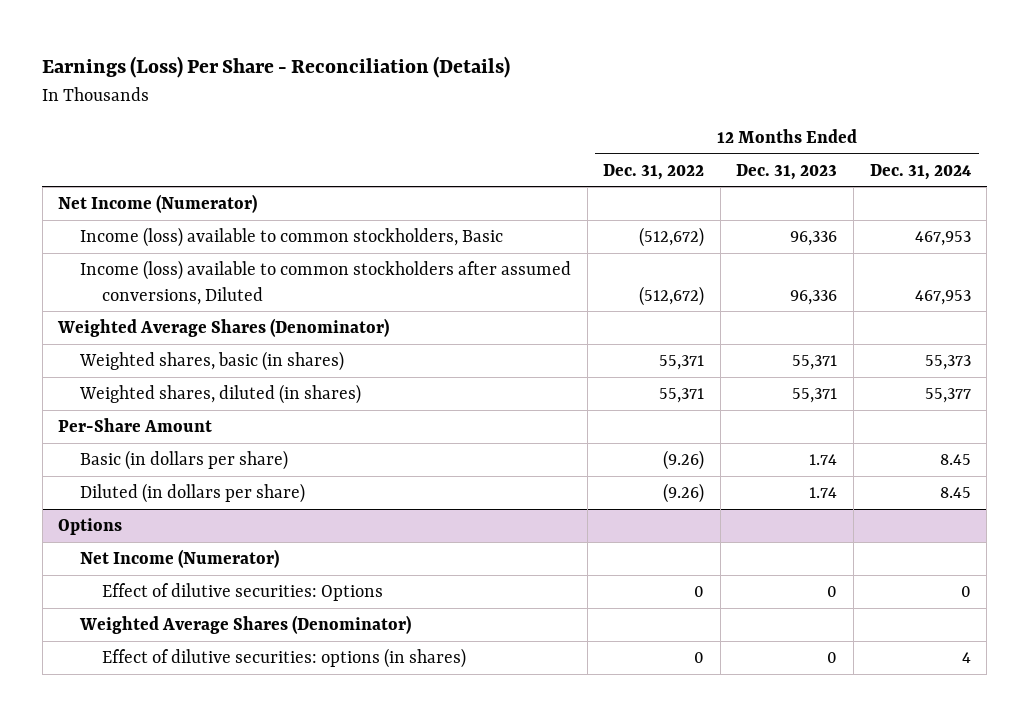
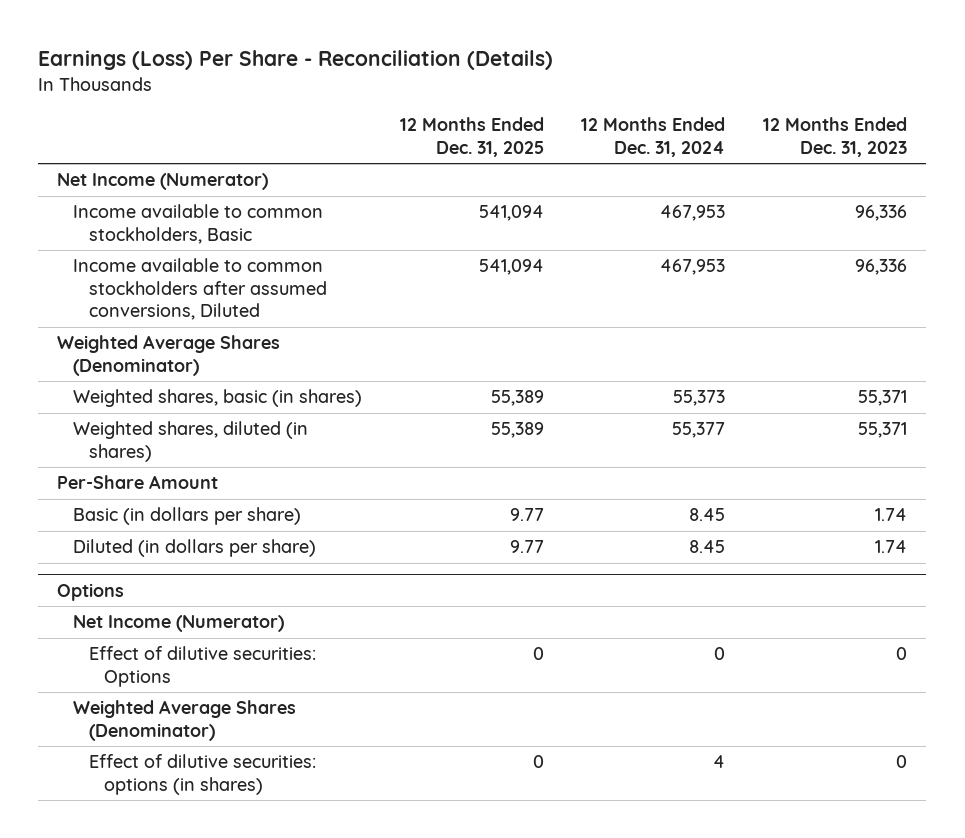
- | 12 Months Ended Dec. 31, 2022 | 12 Months Ended Dec. 31, 2023 | 12 Months Ended Dec. 31, 2024
+ | 12 Months Ended Dec. 31, 2025 | 12 Months Ended Dec. 31, 2024 | 12 Months Ended Dec. 31, 2023
- Income (loss) available to common stockholders, Basic | (512,672) | 96,336 | 467,953
- Income (loss) available to common stockholders after assumed conversions, Diluted | (512,672) | 96,336 | 467,953
+ Income available to common stockholders, Basic | 541,094 | 467,953 | 96,336
+ Income available to common stockholders after assumed conversions, Diluted | 541,094 | 467,953 | 96,336

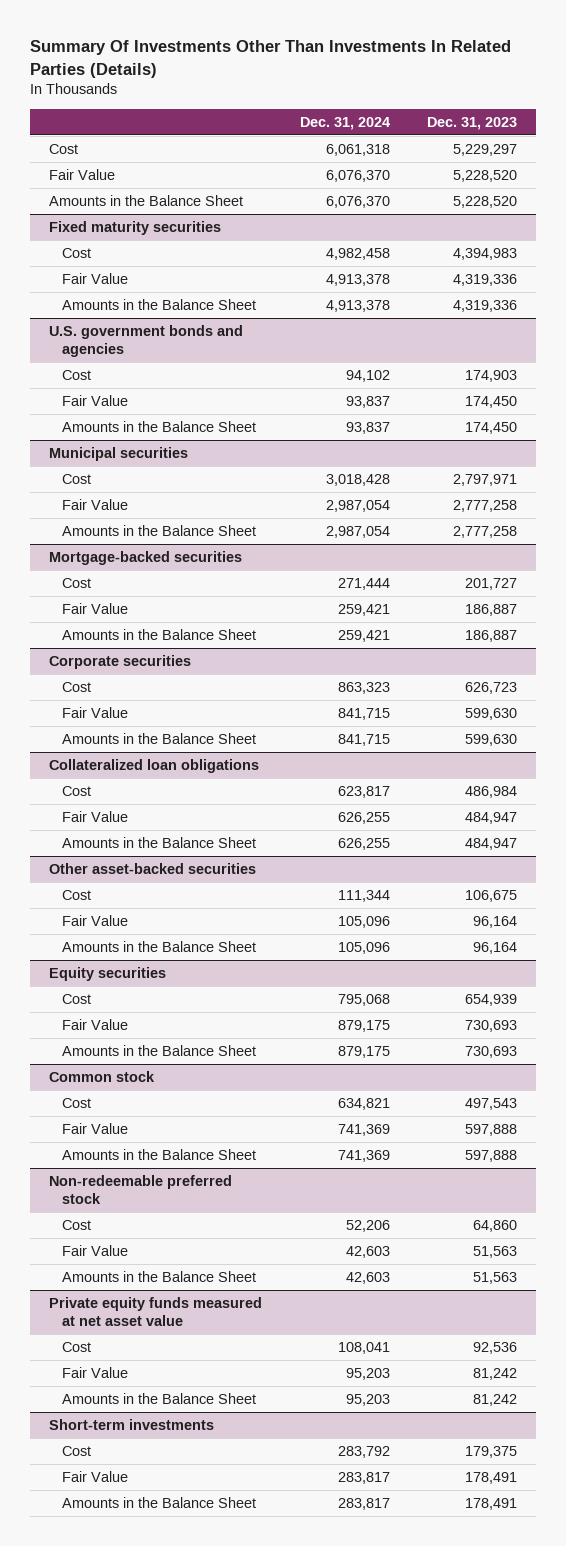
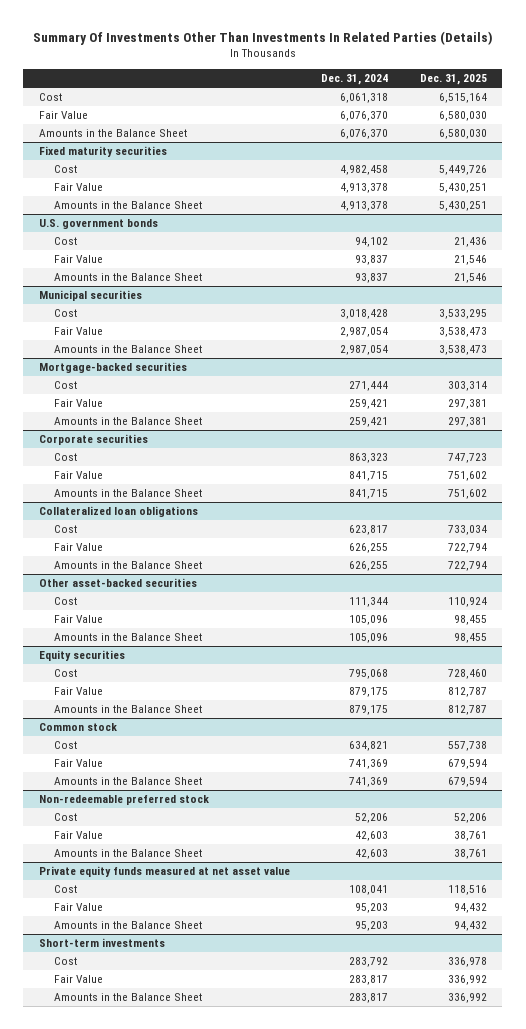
- | Dec. 31, 2024 | Dec. 31, 2023
+ | Dec. 31, 2024 | Dec. 31, 2025
- U.S. government bonds and agencies
+ U.S. government bonds

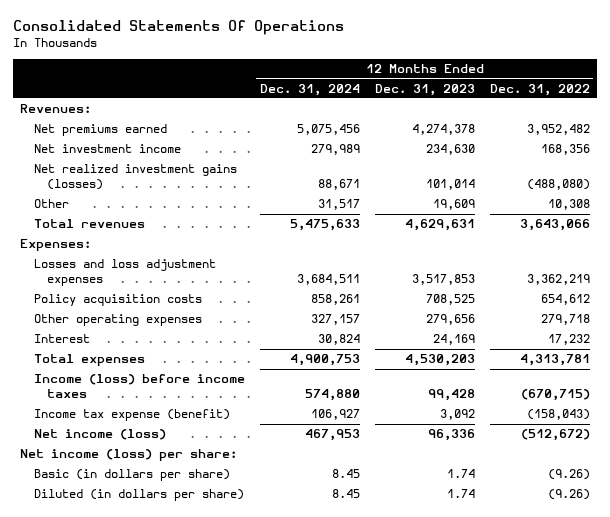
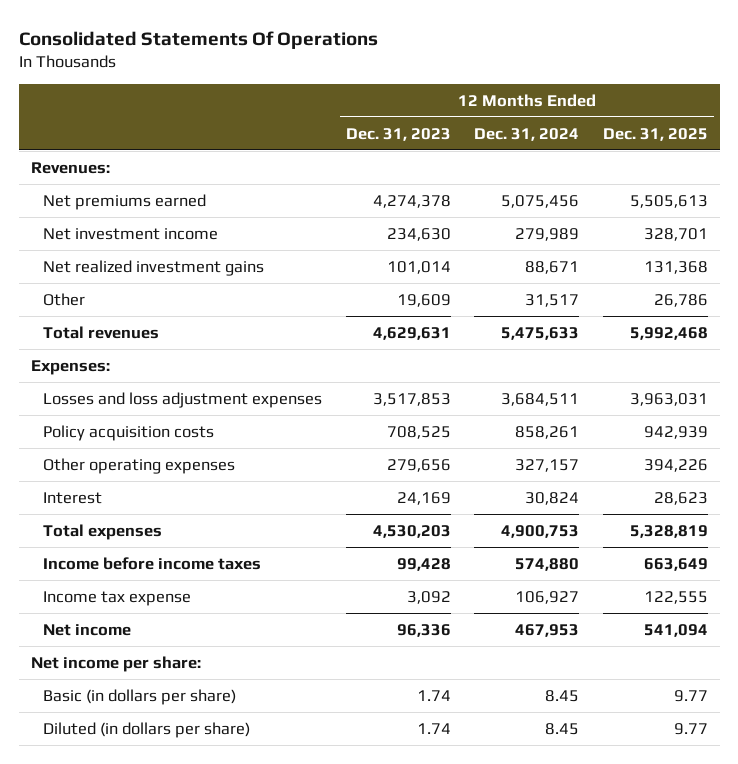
- | 12 Months Ended Dec. 31, 2024 | 12 Months Ended Dec. 31, 2023 | 12 Months Ended Dec. 31, 2022
+ | 12 Months Ended Dec. 31, 2023 | 12 Months Ended Dec. 31, 2024 | 12 Months Ended Dec. 31, 2025
- Net realized investment gains (losses) | 88,671 | 101,014 | (488,080)
+ Net realized investment gains | 101,014 | 88,671 | 131,368
- Income (loss) before income taxes | 574,880 | 99,428 | (670,715)
- Income tax expense (benefit) | 106,927 | 3,092 | (158,043)
- Net income (loss) | 467,953 | 96,336 | (512,672)
- Net income (loss) per share:
+ Income before income taxes | 99,428 | 574,880 | 663,649
+ Income tax expense | 3,092 | 106,927 | 122,555
+ Net income | 96,336 | 467,953 | 541,094
+ Net income per share:

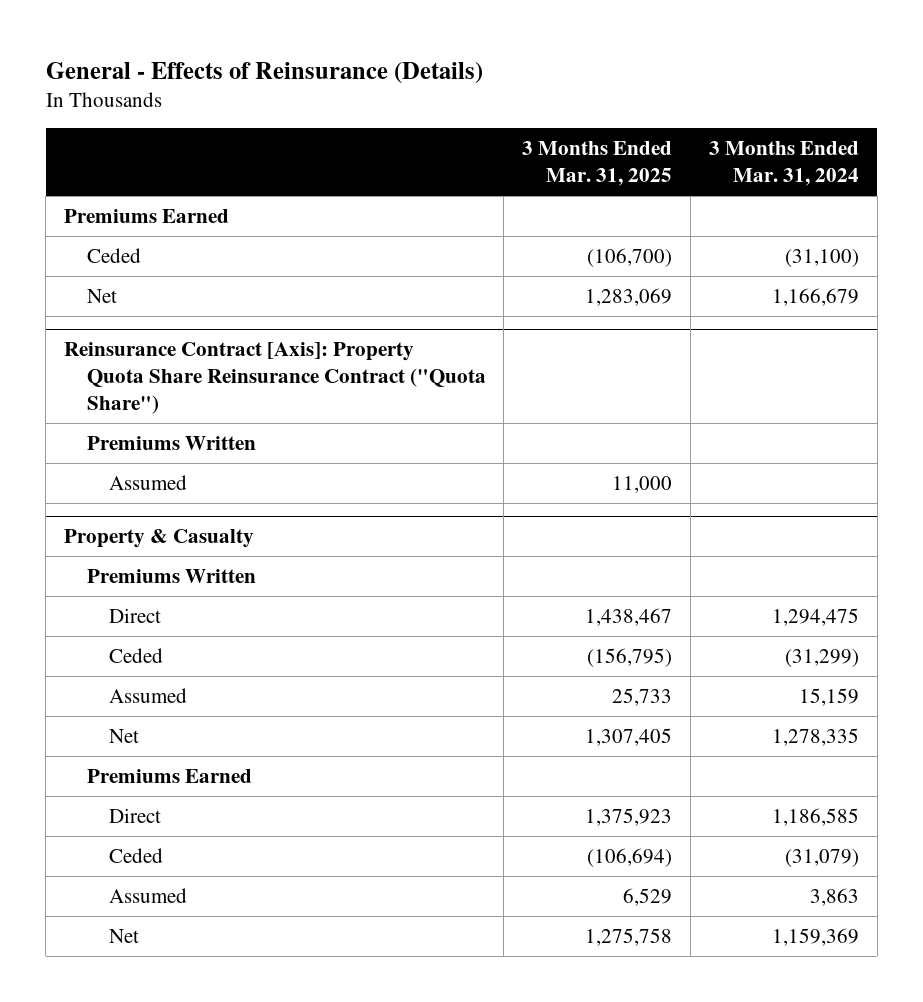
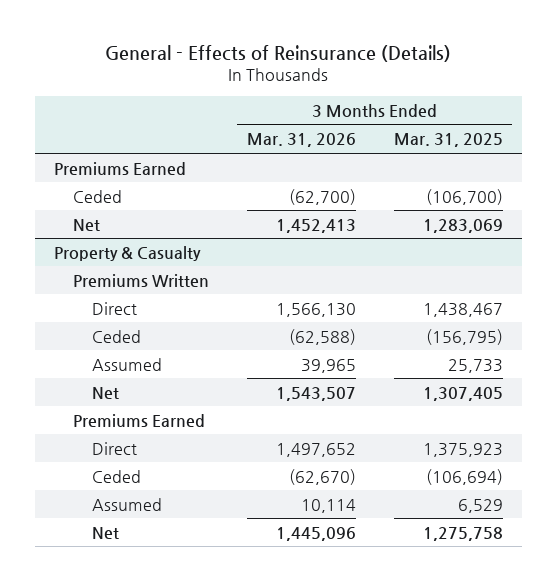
- | 3 Months Ended Mar. 31, 2025 | 3 Months Ended Mar. 31, 2024
+ | 3 Months Ended Mar. 31, 2026 | 3 Months Ended Mar. 31, 2025
- Reinsurance Contract [Axis]: Property Quota Share Reinsurance Contract ("Quota Share")
- Premiums Written
- Assumed | 11,000 |

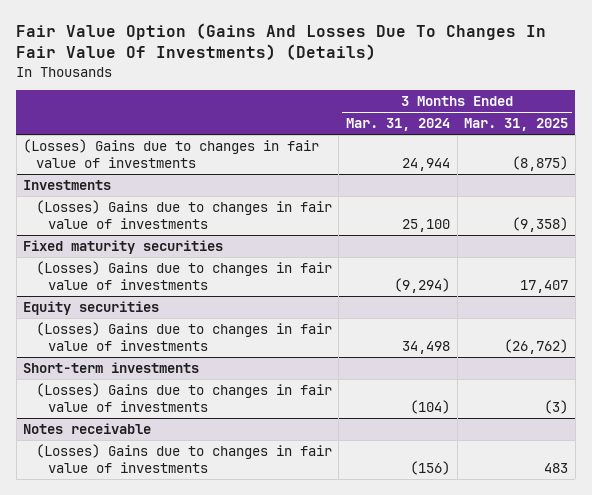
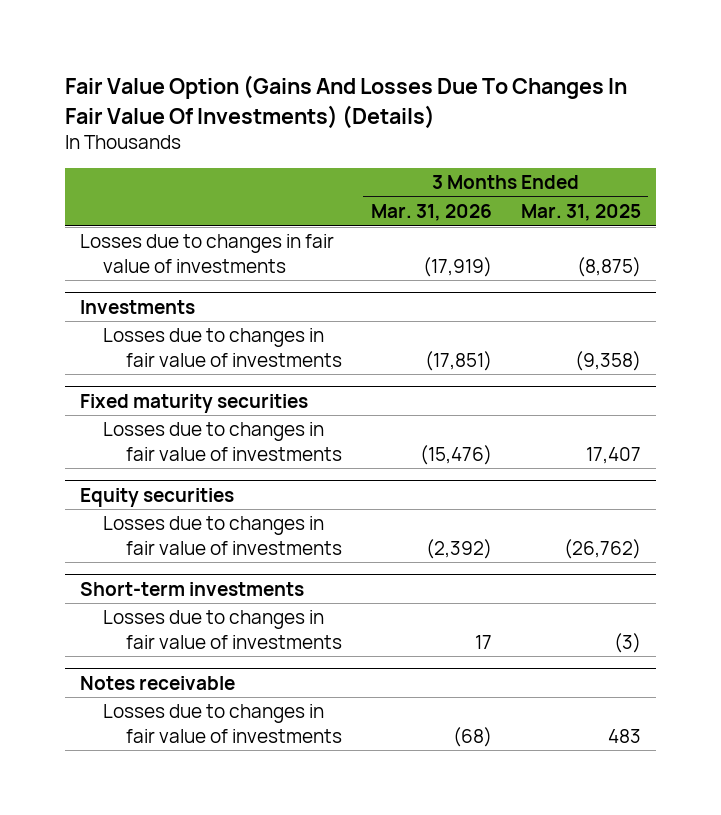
- | 3 Months Ended Mar. 31, 2024 | 3 Months Ended Mar. 31, 2025
+ | 3 Months Ended Mar. 31, 2026 | 3 Months Ended Mar. 31, 2025
- (Losses) Gains due to changes in fair value of investments | 24,944 | (8,875)
+ Losses due to changes in fair value of investments | (17,919) | (8,875)
@ Investments
- (Losses) Gains due to changes in fair value of investments | 25,100 | (9,358)
+ Losses due to changes in fair value of investments | (17,851) | (9,358)
@ Fixed maturity securities
- (Losses) Gains due to changes in fair value of investments | (9,294) | 17,407
+ Losses due to changes in fair value of investments | (15,476) | 17,407
@ Equity securities
- (Losses) Gains due to changes in fair value of investments | 34,498 | (26,762)
+ Losses due to changes in fair value of investments | (2,392) | (26,762)
@ Short-term investments
- (Losses) Gains due to changes in fair value of investments | (104) | (3)
+ Losses due to changes in fair value of investments | 17 | (3)
@ Notes receivable
- (Losses) Gains due to changes in fair value of investments | (156) | 483
+ Losses due to changes in fair value of investments | (68) | 483

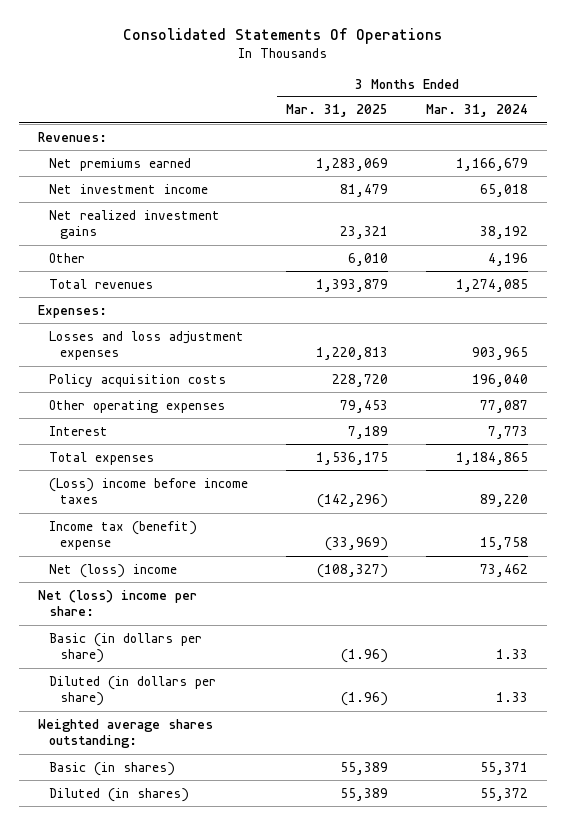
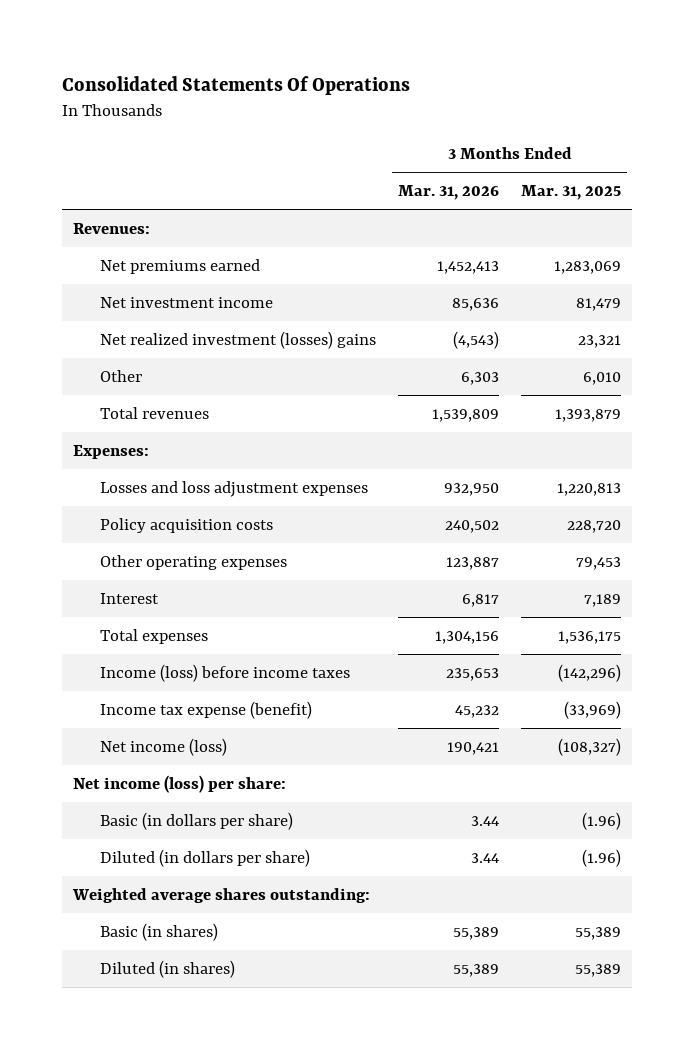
- | 3 Months Ended Mar. 31, 2025 | 3 Months Ended Mar. 31, 2024
+ | 3 Months Ended Mar. 31, 2026 | 3 Months Ended Mar. 31, 2025
- Net realized investment gains | 23,321 | 38,192
+ Net realized investment (losses) gains | (4,543) | 23,321
- (Loss) income before income taxes | (142,296) | 89,220
- Income tax (benefit) expense | (33,969) | 15,758
- Net (loss) income | (108,327) | 73,462
- Net (loss) income per share:
+ Income (loss) before income taxes | 235,653 | (142,296)
+ Income tax expense (benefit) | 45,232 | (33,969)
+ Net income (loss) | 190,421 | (108,327)
+ Net income (loss) per share:

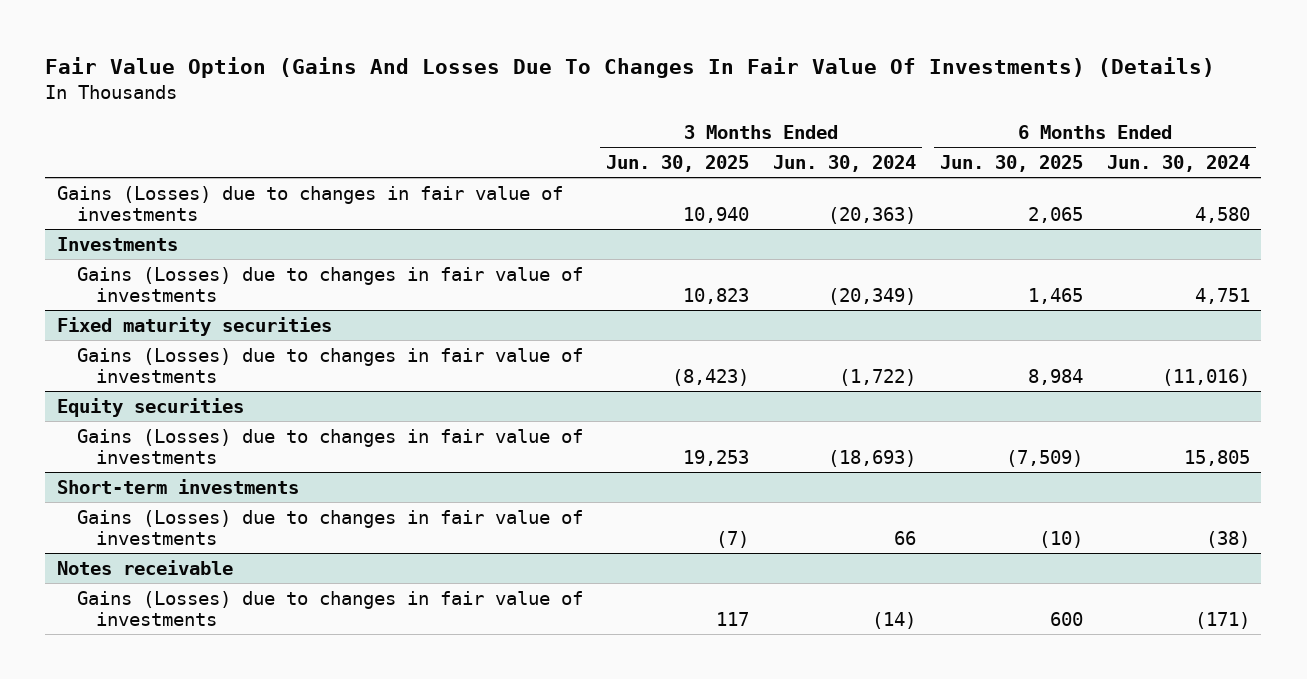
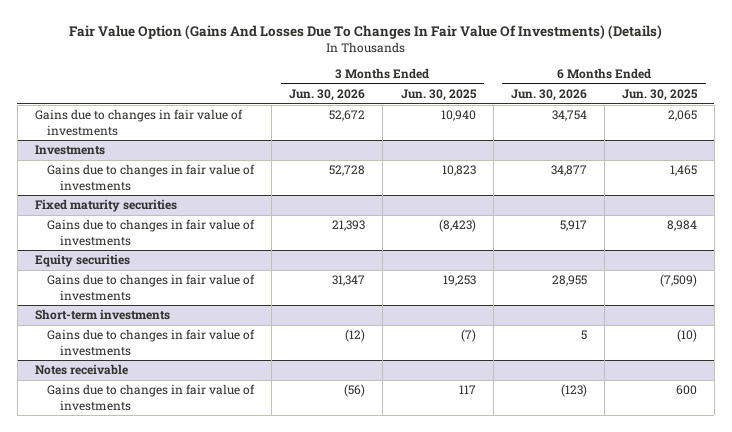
- | 3 Months Ended Jun. 30, 2025 | 3 Months Ended Jun. 30, 2024 | 6 Months Ended Jun. 30, 2025 | 6 Months Ended Jun. 30, 2024
+ | 3 Months Ended Jun. 30, 2026 | 3 Months Ended Jun. 30, 2025 | 6 Months Ended Jun. 30, 2026 | 6 Months Ended Jun. 30, 2025
- Gains (Losses) due to changes in fair value of investments | 10,940 | (20,363) | 2,065 | 4,580
+ Gains due to changes in fair value of investments | 52,672 | 10,940 | 34,754 | 2,065
@ Investments
- Gains (Losses) due to changes in fair value of investments | 10,823 | (20,349) | 1,465 | 4,751
+ Gains due to changes in fair value of investments | 52,728 | 10,823 | 34,877 | 1,465
@ Fixed maturity securities
- Gains (Losses) due to changes in fair value of investments | (8,423) | (1,722) | 8,984 | (11,016)
+ Gains due to changes in fair value of investments | 21,393 | (8,423) | 5,917 | 8,984
@ Equity securities
- Gains (Losses) due to changes in fair value of investments | 19,253 | (18,693) | (7,509) | 15,805
+ Gains due to changes in fair value of investments | 31,347 | 19,253 | 28,955 | (7,509)
@ Short-term investments
- Gains (Losses) due to changes in fair value of investments | (7) | 66 | (10) | (38)
+ Gains due to changes in fair value of investments | (12) | (7) | 5 | (10)
@ Notes receivable
- Gains (Losses) due to changes in fair value of investments | 117 | (14) | 600 | (171)
+ Gains due to changes in fair value of investments | (56) | 117 | (123) | 600

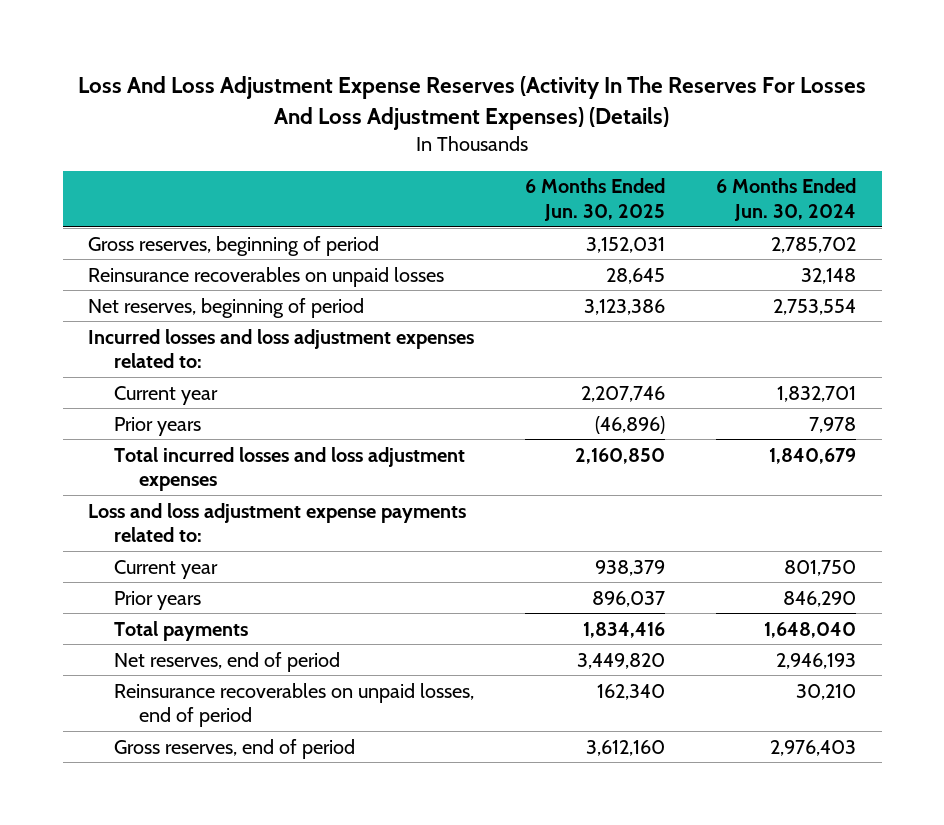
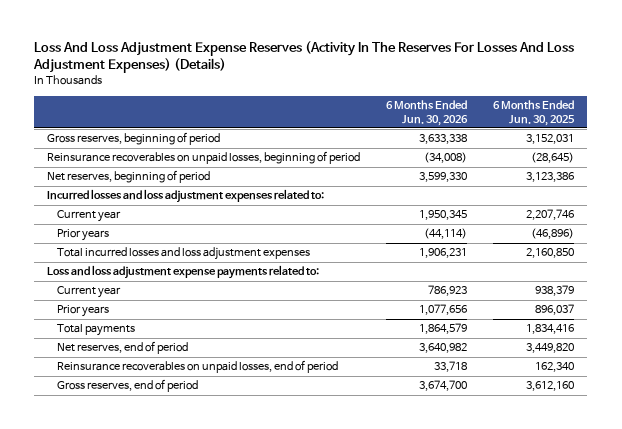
- | 6 Months Ended Jun. 30, 2025 | 6 Months Ended Jun. 30, 2024
+ | 6 Months Ended Jun. 30, 2026 | 6 Months Ended Jun. 30, 2025
- Reinsurance recoverables on unpaid losses | 28,645 | 32,148
+ Reinsurance recoverables on unpaid losses, beginning of period | (34,008) | (28,645)

